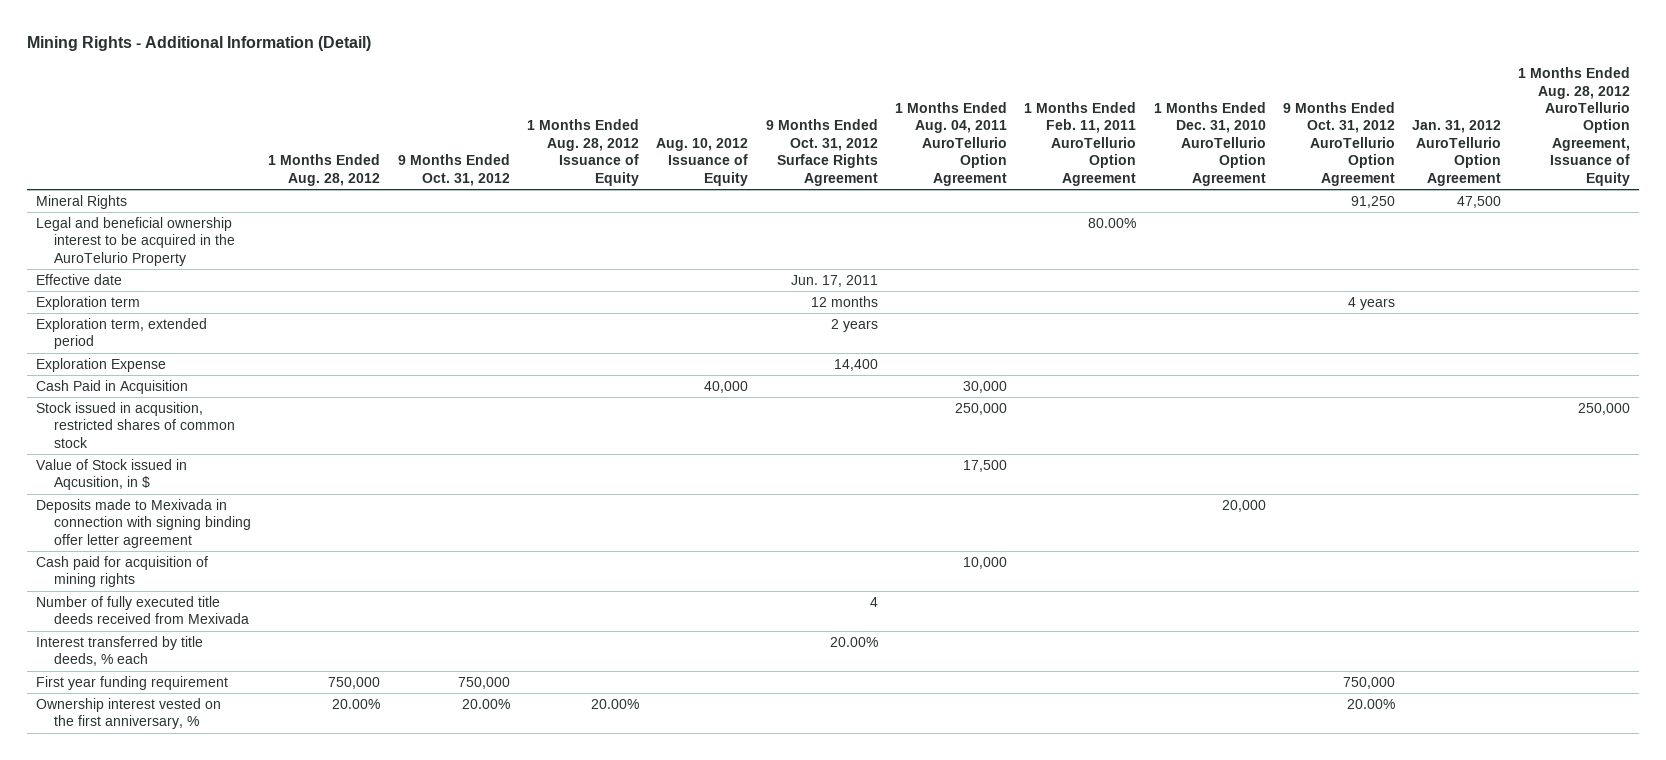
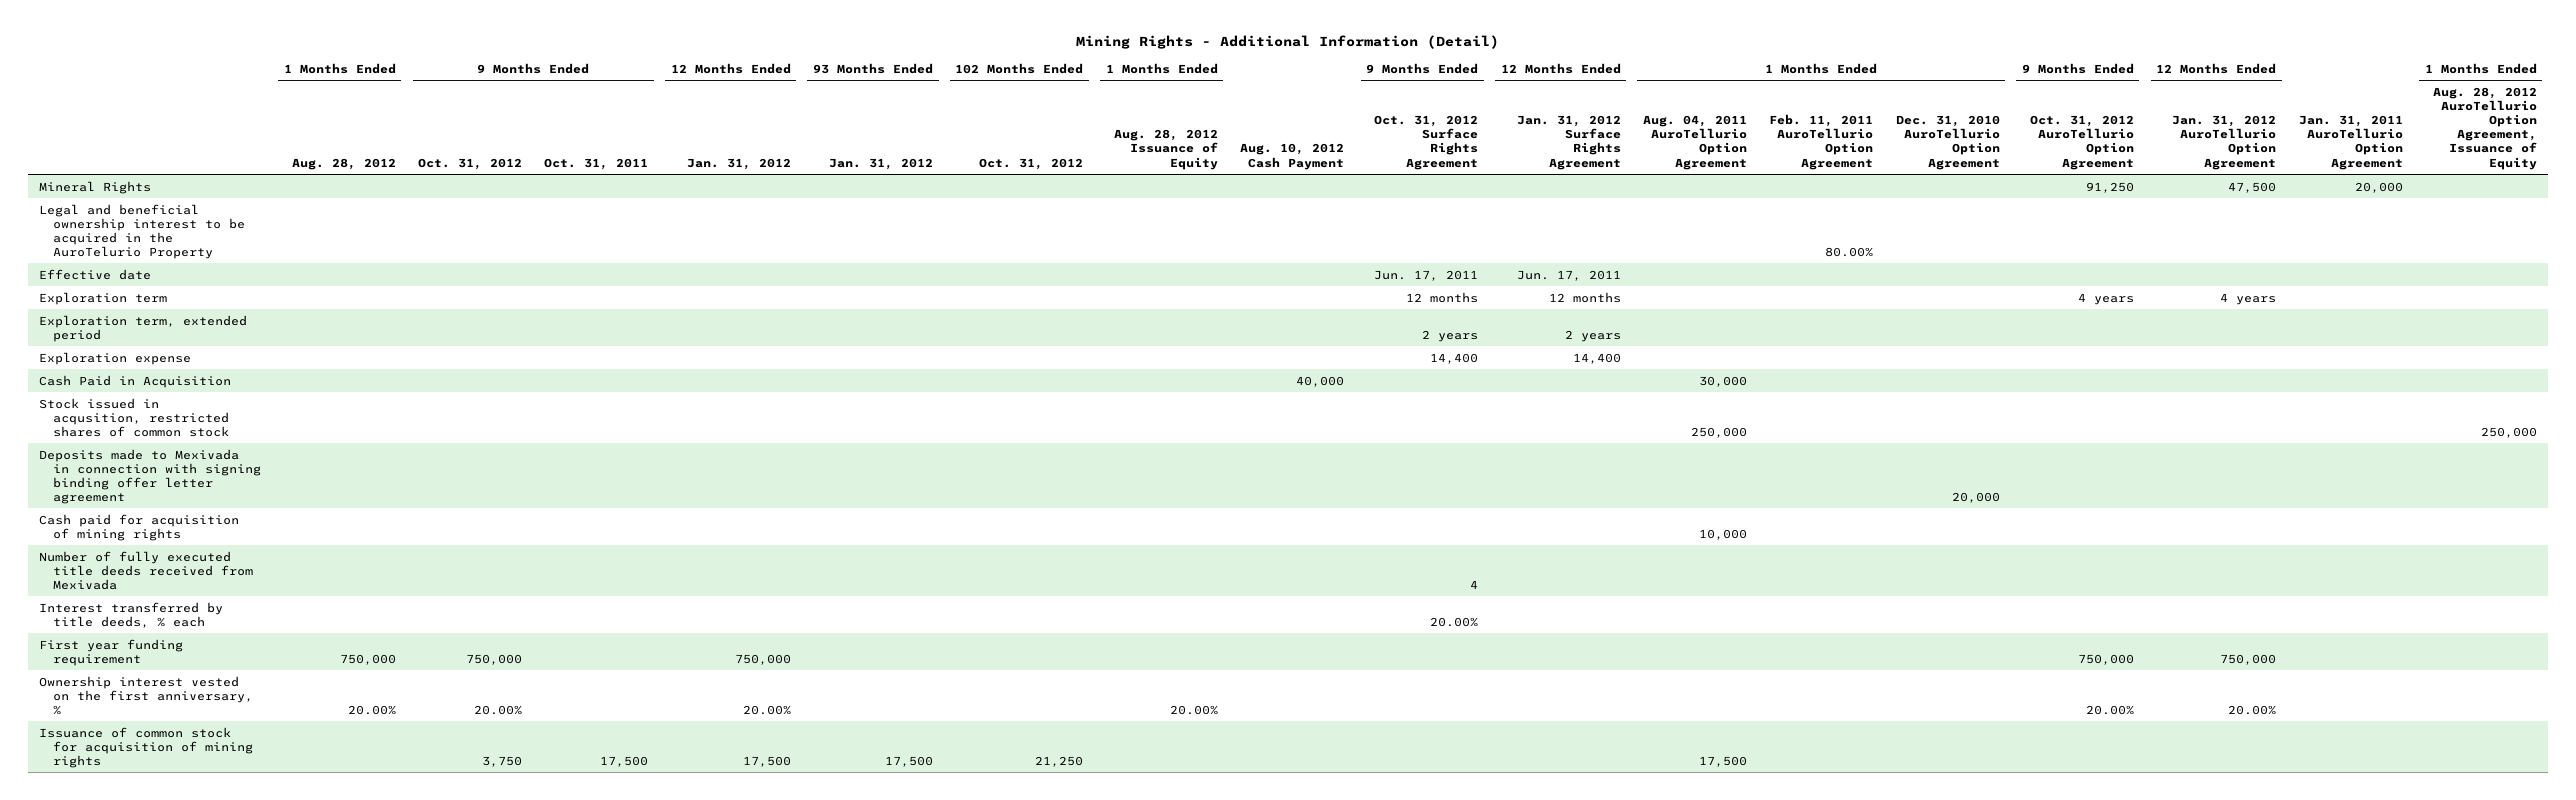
- | 1 Months Ended Aug. 28, 2012 | 9 Months Ended Oct. 31, 2012 | 1 Months Ended Aug. 28, 2012 Issuance of Equity | Aug. 10, 2012 Issuance of Equity | 9 Months Ended Oct. 31, 2012 Surface Rights Agreement | 1 Months Ended Aug. 04, 2011 AuroTellurio Option Agreement | 1 Months Ended Feb. 11, 2011 AuroTellurio Option Agreement | 1 Months Ended Dec. 31, 2010 AuroTellurio Option Agreement | 9 Months Ended Oct. 31, 2012 AuroTellurio Option Agreement | Jan. 31, 2012 AuroTellurio Option Agreement | 1 Months Ended Aug. 28, 2012 AuroTellurio Option Agreement, Issuance of Equity
+ | 1 Months Ended Aug. 28, 2012 | 9 Months Ended Oct. 31, 2012 | 9 Months Ended Oct. 31, 2011 | 12 Months Ended Jan. 31, 2012 | 93 Months Ended Jan. 31, 2012 | 102 Months Ended Oct. 31, 2012 | 1 Months Ended Aug. 28, 2012 Issuance of Equity | Aug. 10, 2012 Cash Payment | 9 Months Ended Oct. 31, 2012 Surface Rights Agreement | 12 Months Ended Jan. 31, 2012 Surface Rights Agreement | 1 Months Ended Aug. 04, 2011 AuroTellurio Option Agreement | 1 Months Ended Feb. 11, 2011 AuroTellurio Option Agreement | 1 Months Ended Dec. 31, 2010 AuroTellurio Option Agreement | 9 Months Ended Oct. 31, 2012 AuroTellurio Option Agreement | 12 Months Ended Jan. 31, 2012 AuroTellurio Option Agreement | Jan. 31, 2011 AuroTellurio Option Agreement | 1 Months Ended Aug. 28, 2012 AuroTellurio Option Agreement, Issuance of Equity
- Exploration Expense | | | | | 14,400 | | | | | |
+ Exploration expense | | | | | | | | | 14,400 | 14,400 | | | | | | |
- Value of Stock issued in Aqcusition, in $ | | | | | | 17,500 | | | | |
+ Issuance of common stock for acquisition of mining rights | | 3,750 | 17,500 | 17,500 | 17,500 | 21,250 | | | | | 17,500 | | | | | |

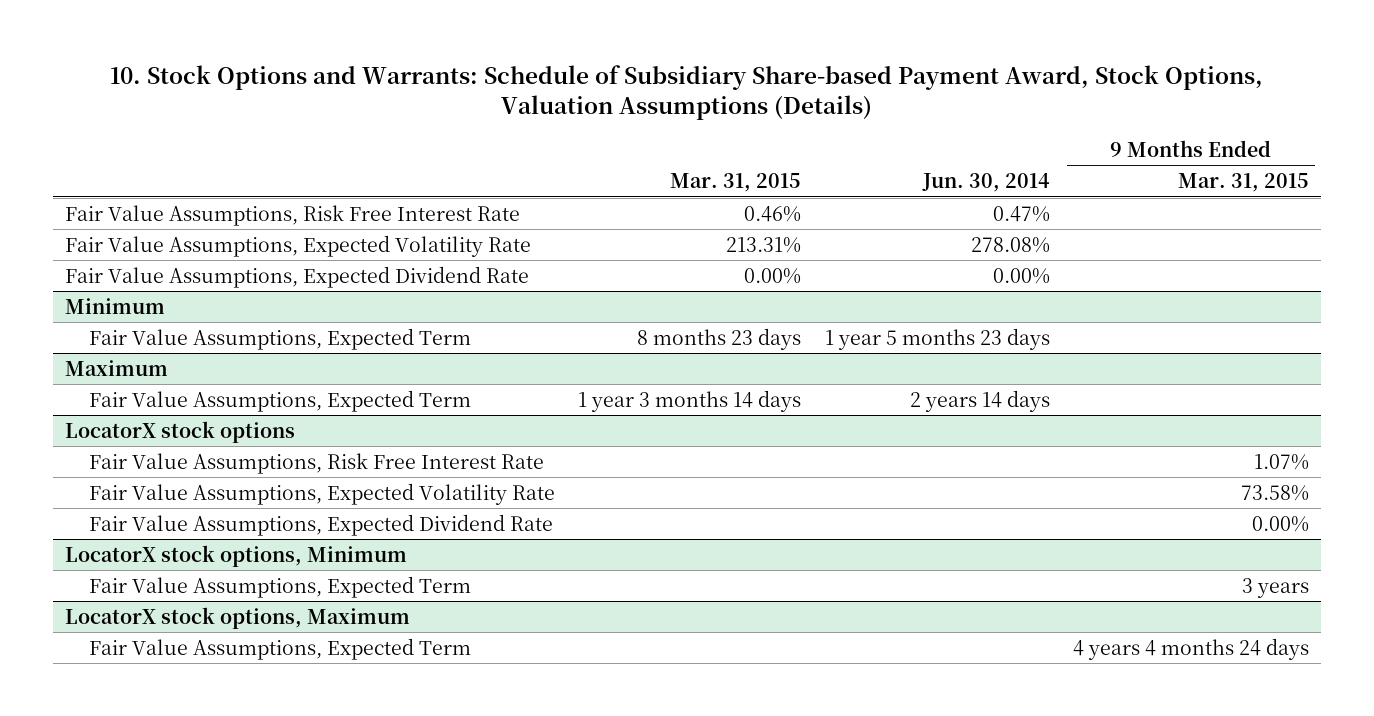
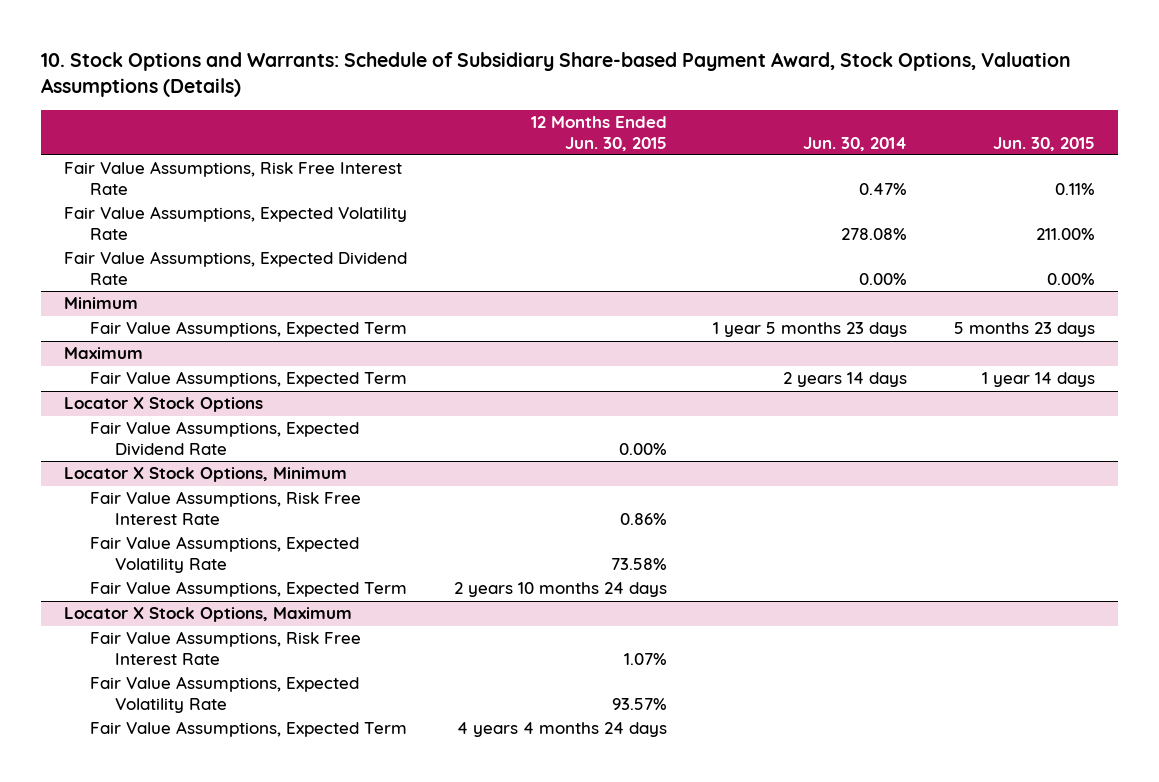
- | Mar. 31, 2015 | Jun. 30, 2014 | 9 Months Ended Mar. 31, 2015
+ | 12 Months Ended Jun. 30, 2015 | Jun. 30, 2014 | Jun. 30, 2015
- LocatorX stock options
- Fair Value Assumptions, Risk Free Interest Rate | | | 1.07%
- Fair Value Assumptions, Expected Volatility Rate | | | 73.58%
+ Locator X Stock Options
- LocatorX stock options, Minimum
+ Locator X Stock Options, Minimum
+ Fair Value Assumptions, Risk Free Interest Rate | 0.86% | |
+ Fair Value Assumptions, Expected Volatility Rate | 73.58% | |
- LocatorX stock options, Maximum
+ Locator X Stock Options, Maximum
+ Fair Value Assumptions, Risk Free Interest Rate | 1.07% | |
+ Fair Value Assumptions, Expected Volatility Rate | 93.57% | |

